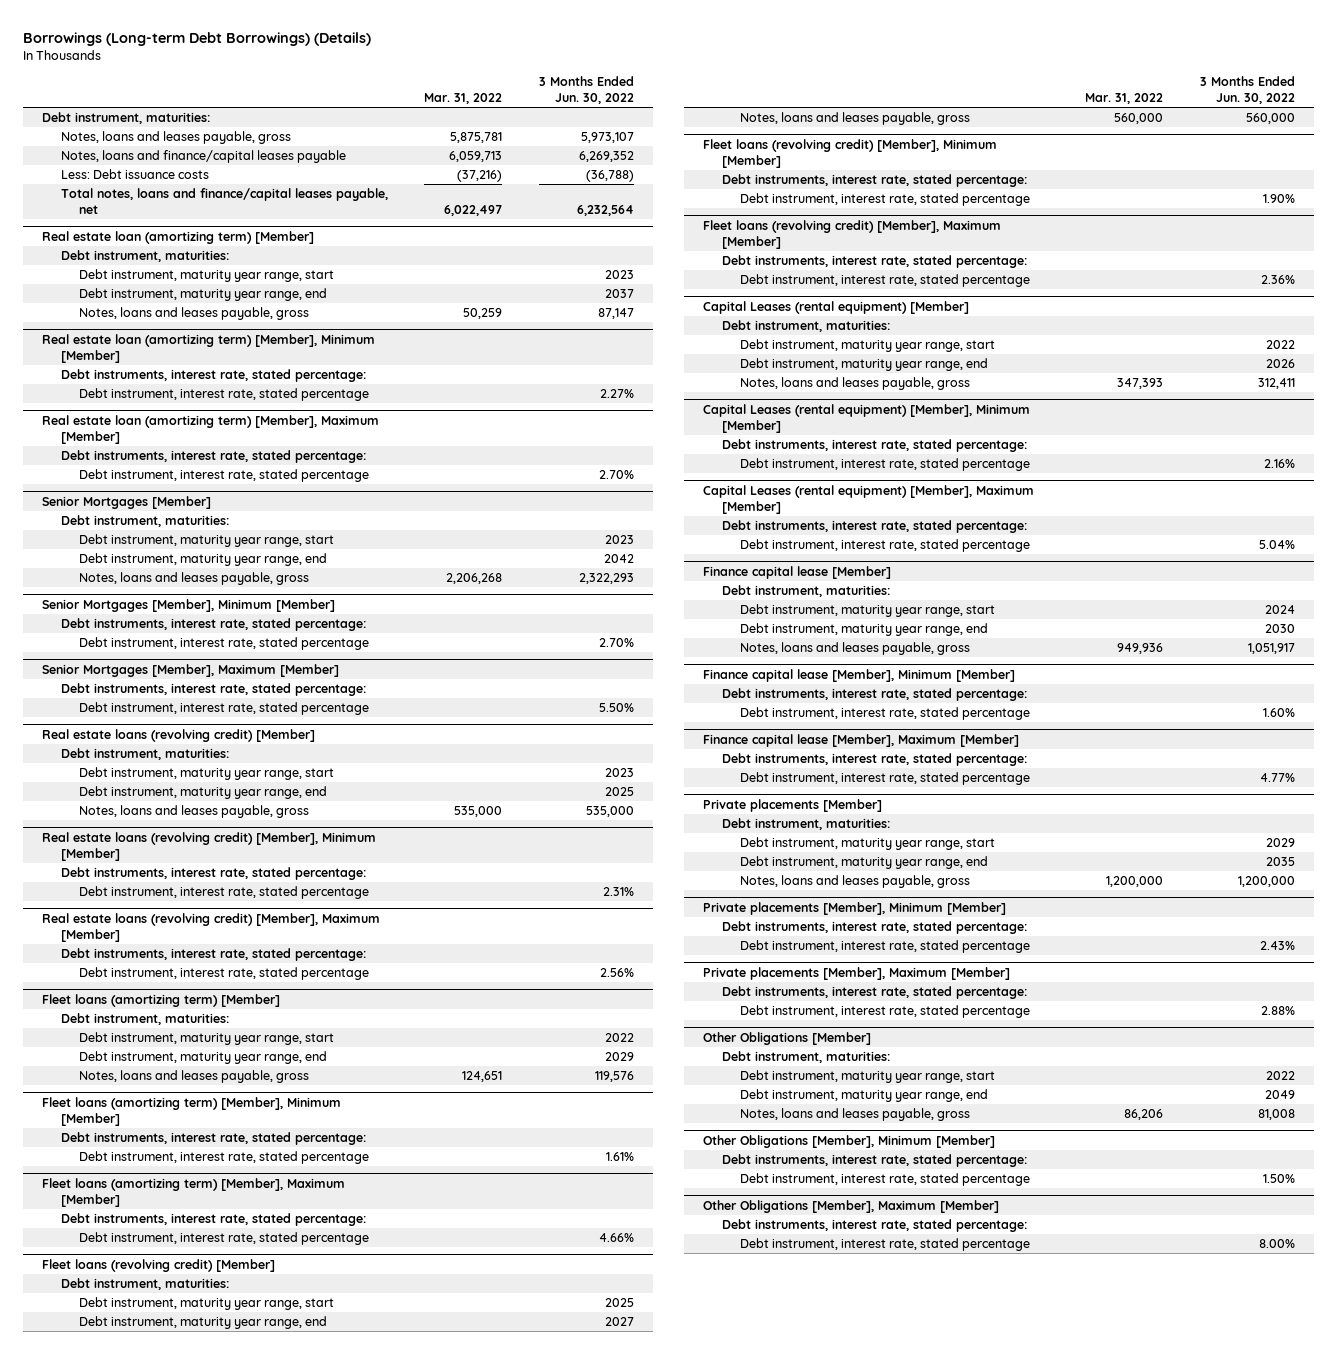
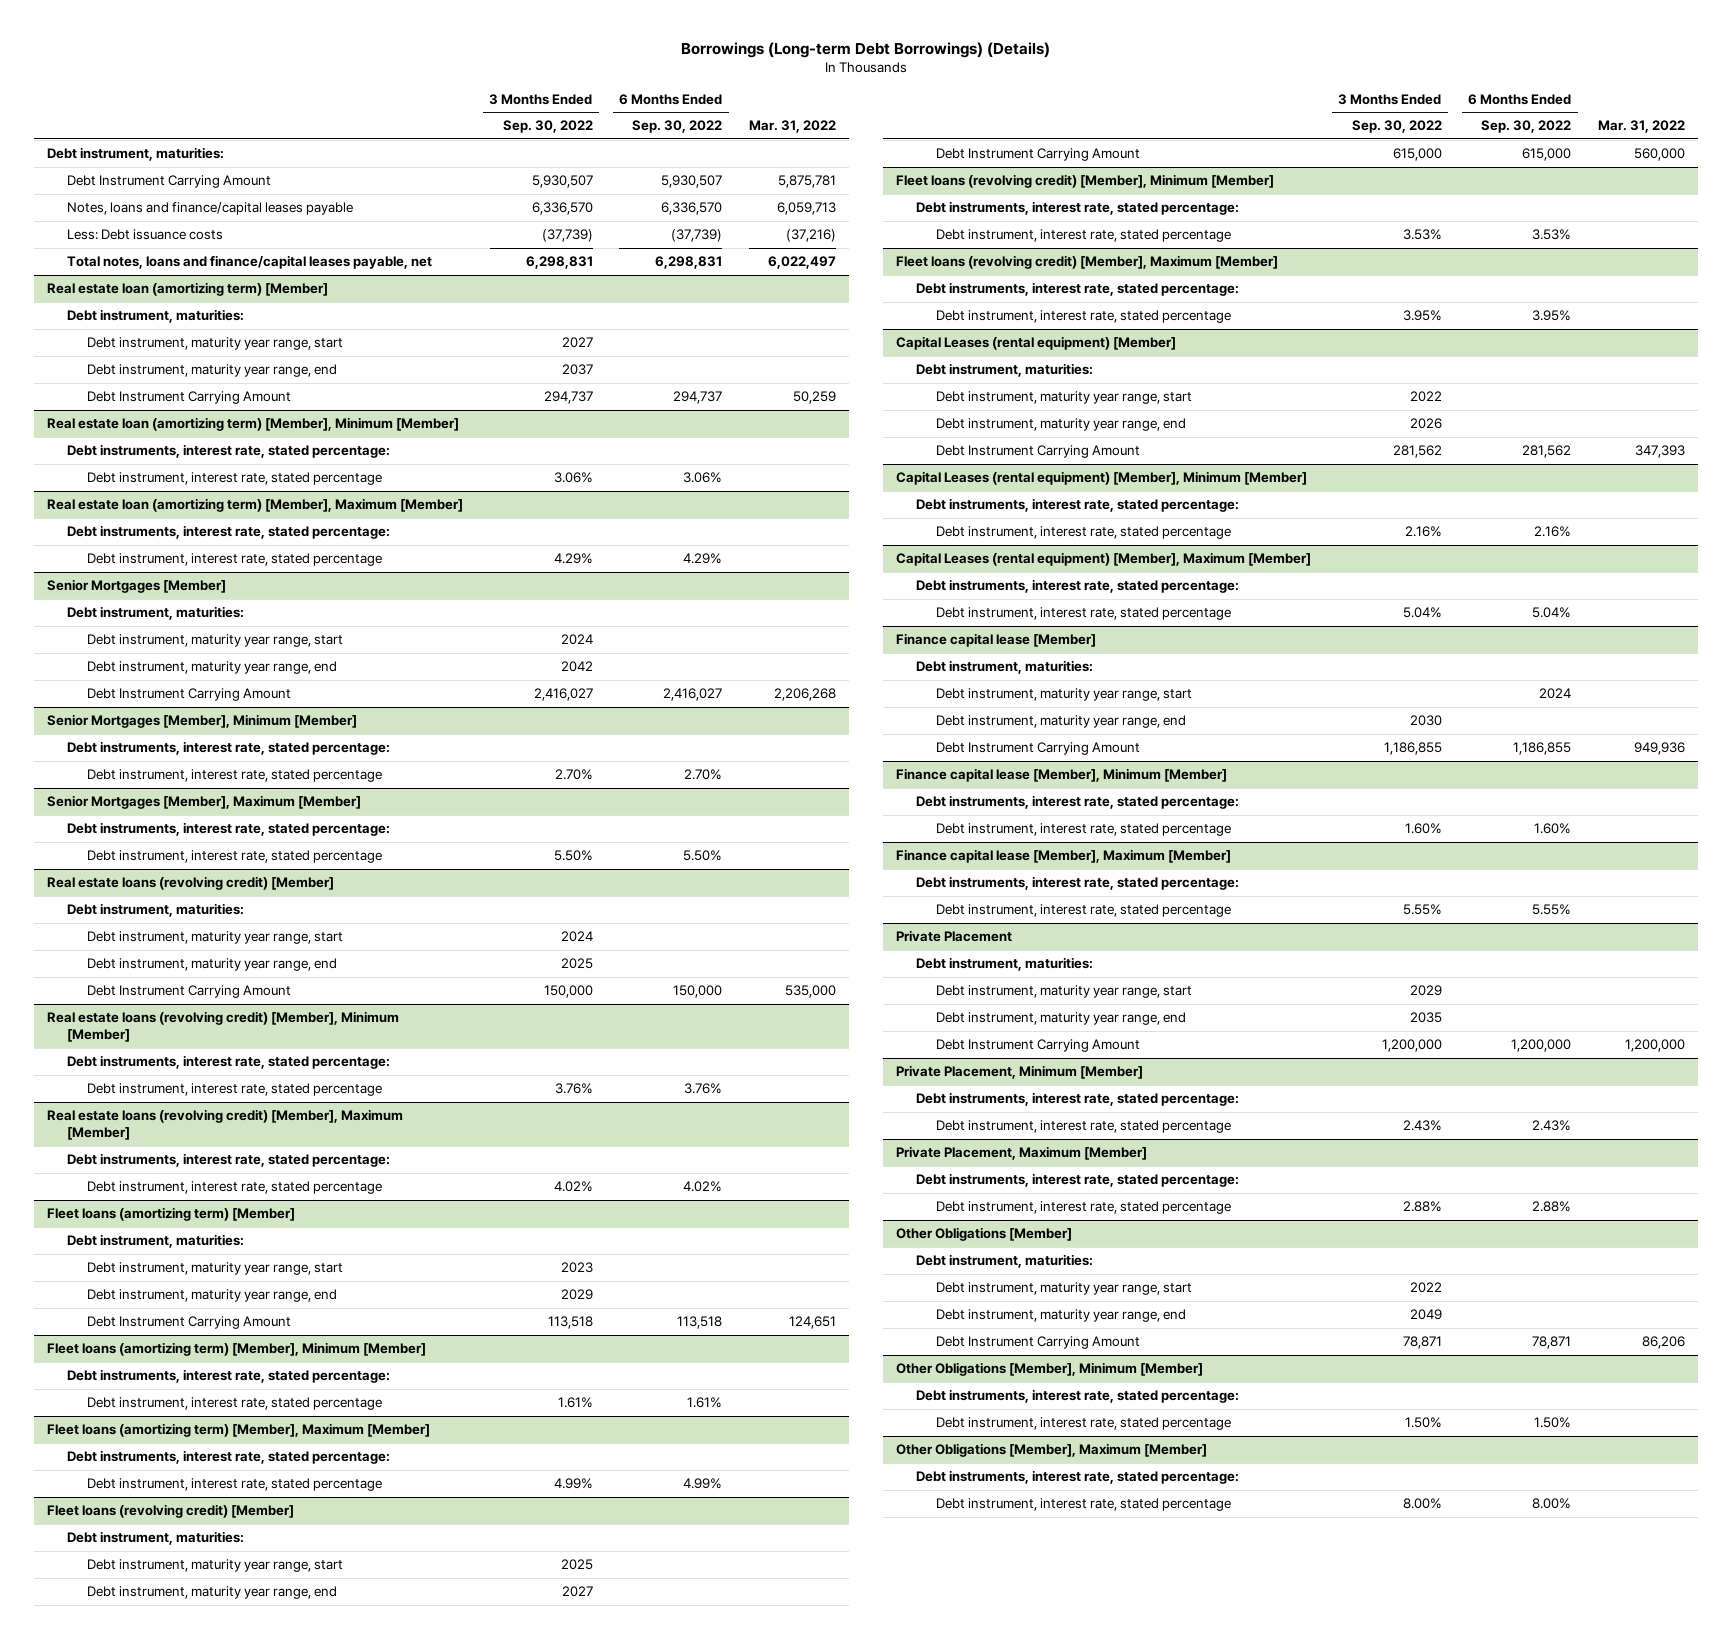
- | Mar. 31, 2022 | 3 Months Ended Jun. 30, 2022
+ | 3 Months Ended Sep. 30, 2022 | 6 Months Ended Sep. 30, 2022 | Mar. 31, 2022
- Notes, loans and leases payable, gross | 5,875,781 | 5,973,107
+ Debt Instrument Carrying Amount | 5,930,507 | 5,930,507 | 5,875,781
@ Real estate loan (amortizing term) [Member]
- Notes, loans and leases payable, gross | 50,259 | 87,147
+ Debt Instrument Carrying Amount | 294,737 | 294,737 | 50,259
@ Senior Mortgages [Member]
- Notes, loans and leases payable, gross | 2,206,268 | 2,322,293
+ Debt Instrument Carrying Amount | 2,416,027 | 2,416,027 | 2,206,268
@ Real estate loans (revolving credit) [Member]
- Notes, loans and leases payable, gross | 535,000 | 535,000
+ Debt Instrument Carrying Amount | 150,000 | 150,000 | 535,000
@ Fleet loans (amortizing term) [Member]
- Notes, loans and leases payable, gross | 124,651 | 119,576
+ Debt Instrument Carrying Amount | 113,518 | 113,518 | 124,651
@ Fleet loans (revolving credit) [Member]
- Notes, loans and leases payable, gross | 560,000 | 560,000
+ Debt Instrument Carrying Amount | 615,000 | 615,000 | 560,000
@ Capital Leases (rental equipment) [Member]
- Notes, loans and leases payable, gross | 347,393 | 312,411
+ Debt Instrument Carrying Amount | 281,562 | 281,562 | 347,393
@ Finance capital lease [Member]
- Notes, loans and leases payable, gross | 949,936 | 1,051,917
+ Debt Instrument Carrying Amount | 1,186,855 | 1,186,855 | 949,936
- Private placements [Member]
+ Private Placement
- Notes, loans and leases payable, gross | 1,200,000 | 1,200,000
- Private placements [Member], Minimum [Member]
+ Debt Instrument Carrying Amount | 1,200,000 | 1,200,000 | 1,200,000
+ Private Placement, Minimum [Member]
- Private placements [Member], Maximum [Member]
+ Private Placement, Maximum [Member]
@ Other Obligations [Member]
- Notes, loans and leases payable, gross | 86,206 | 81,008
+ Debt Instrument Carrying Amount | 78,871 | 78,871 | 86,206

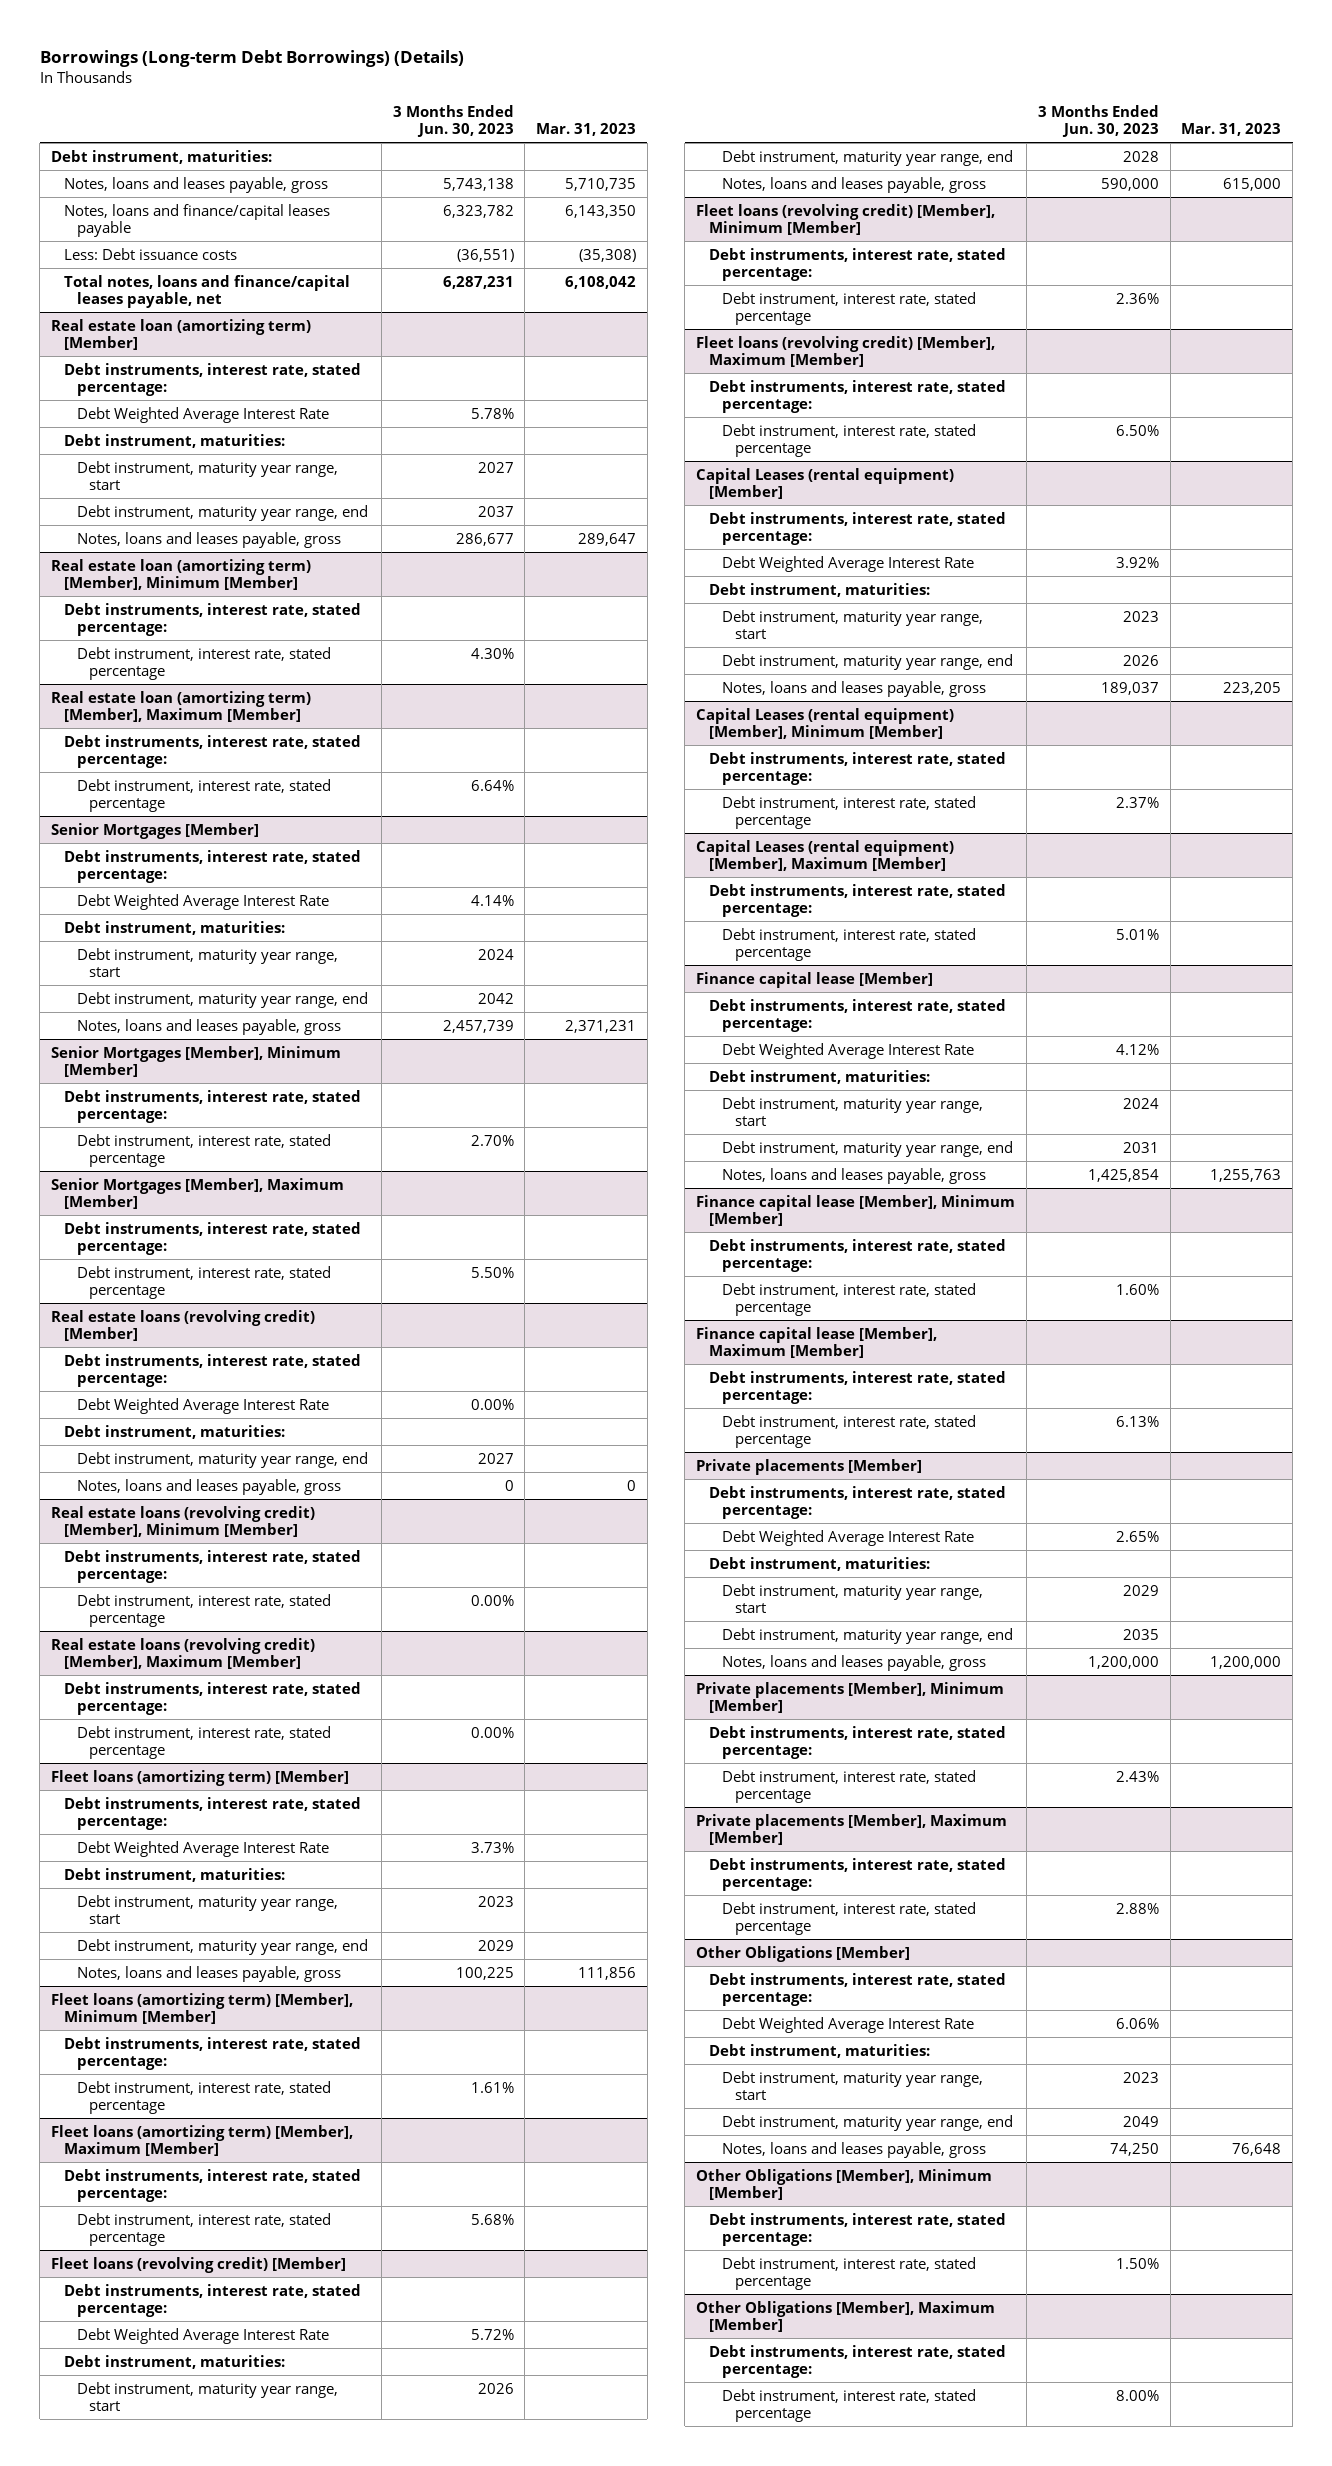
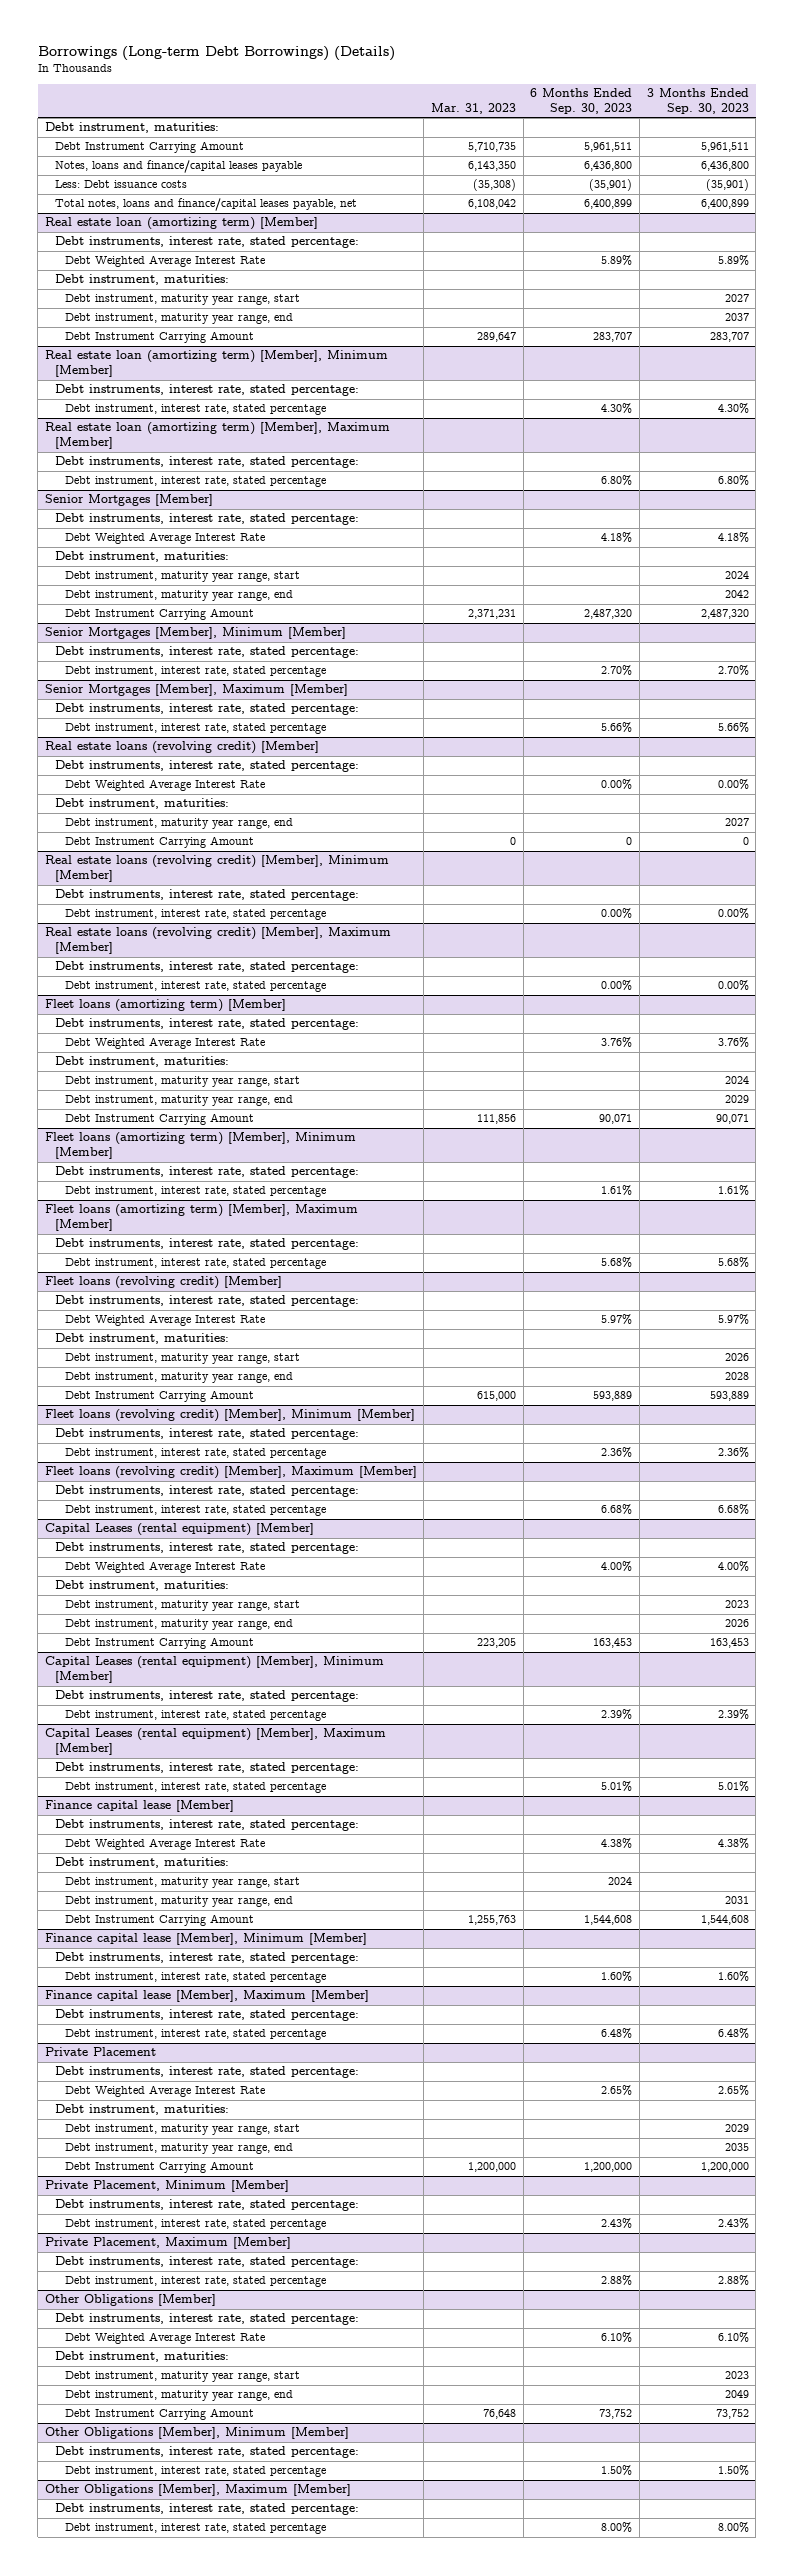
- | 3 Months Ended Jun. 30, 2023 | Mar. 31, 2023
+ | Mar. 31, 2023 | 6 Months Ended Sep. 30, 2023 | 3 Months Ended Sep. 30, 2023
- Notes, loans and leases payable, gross | 5,743,138 | 5,710,735
+ Debt Instrument Carrying Amount | 5,710,735 | 5,961,511 | 5,961,511
@ Real estate loan (amortizing term) [Member]
- Notes, loans and leases payable, gross | 286,677 | 289,647
+ Debt Instrument Carrying Amount | 289,647 | 283,707 | 283,707
@ Senior Mortgages [Member]
- Notes, loans and leases payable, gross | 2,457,739 | 2,371,231
+ Debt Instrument Carrying Amount | 2,371,231 | 2,487,320 | 2,487,320
@ Real estate loans (revolving credit) [Member]
- Notes, loans and leases payable, gross | 0 | 0
+ Debt Instrument Carrying Amount | 0 | 0 | 0
@ Fleet loans (amortizing term) [Member]
- Notes, loans and leases payable, gross | 100,225 | 111,856
+ Debt Instrument Carrying Amount | 111,856 | 90,071 | 90,071
@ Fleet loans (revolving credit) [Member]
- Notes, loans and leases payable, gross | 590,000 | 615,000
+ Debt Instrument Carrying Amount | 615,000 | 593,889 | 593,889
@ Capital Leases (rental equipment) [Member]
- Notes, loans and leases payable, gross | 189,037 | 223,205
+ Debt Instrument Carrying Amount | 223,205 | 163,453 | 163,453
@ Finance capital lease [Member]
- Notes, loans and leases payable, gross | 1,425,854 | 1,255,763
+ Debt Instrument Carrying Amount | 1,255,763 | 1,544,608 | 1,544,608
- Private placements [Member]
+ Private Placement
- Notes, loans and leases payable, gross | 1,200,000 | 1,200,000
- Private placements [Member], Minimum [Member]
+ Debt Instrument Carrying Amount | 1,200,000 | 1,200,000 | 1,200,000
+ Private Placement, Minimum [Member]
- Private placements [Member], Maximum [Member]
+ Private Placement, Maximum [Member]
@ Other Obligations [Member]
- Notes, loans and leases payable, gross | 74,250 | 76,648
+ Debt Instrument Carrying Amount | 76,648 | 73,752 | 73,752

